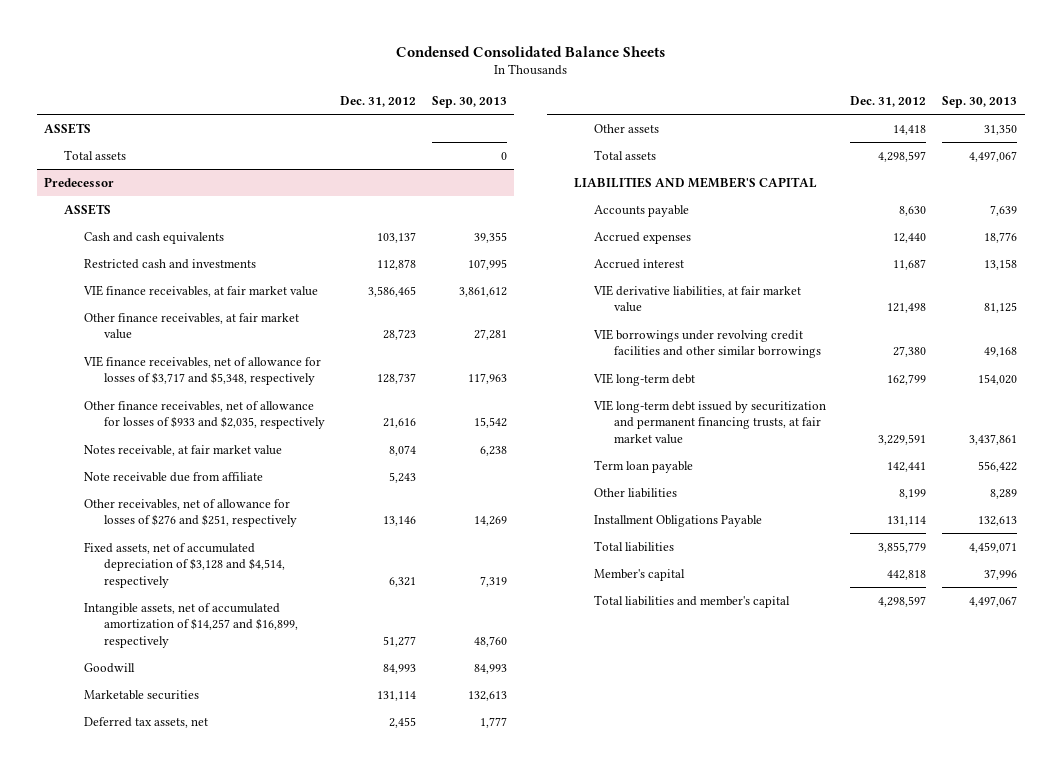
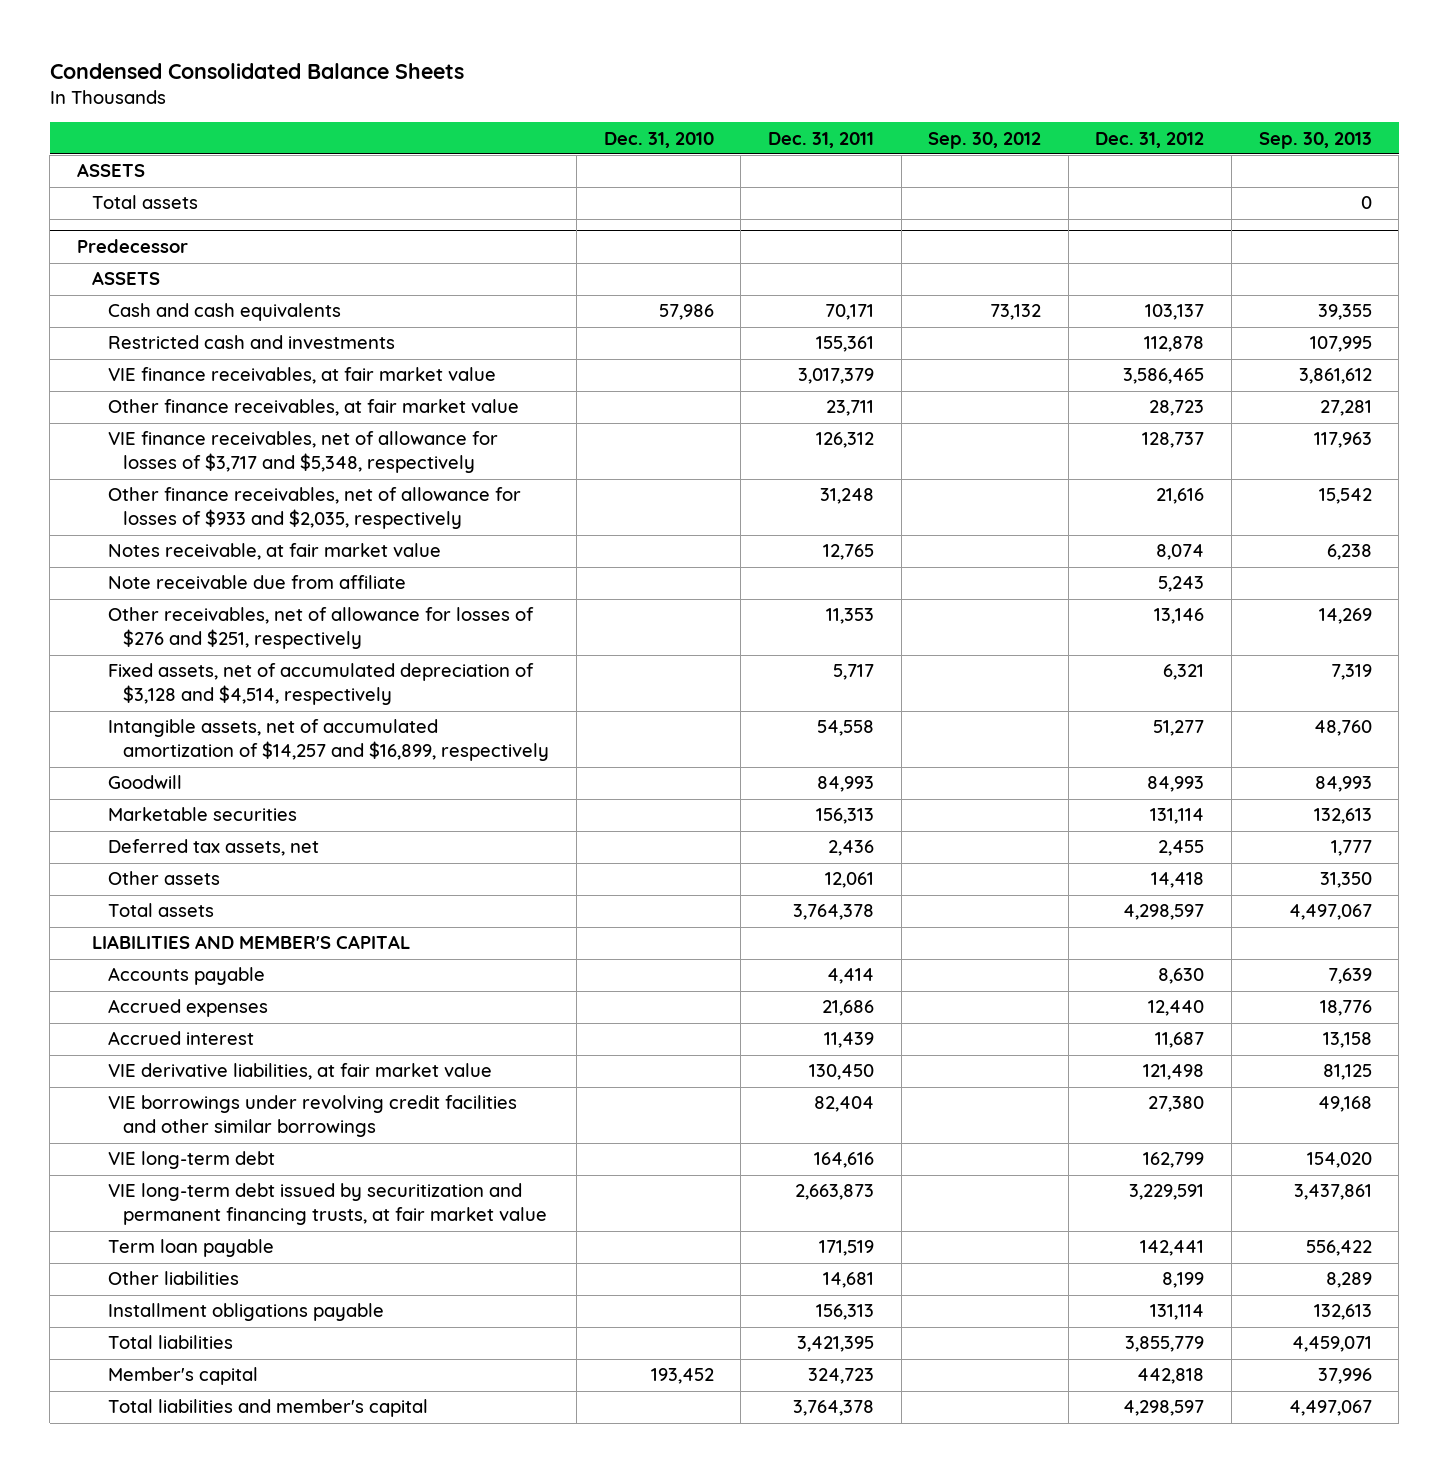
- | Dec. 31, 2012 | Sep. 30, 2013
+ | Dec. 31, 2010 | Dec. 31, 2011 | Sep. 30, 2012 | Dec. 31, 2012 | Sep. 30, 2013
@ Predecessor
- Installment Obligations Payable | 131,114 | 132,613
+ Installment obligations payable | | 156,313 | | 131,114 | 132,613

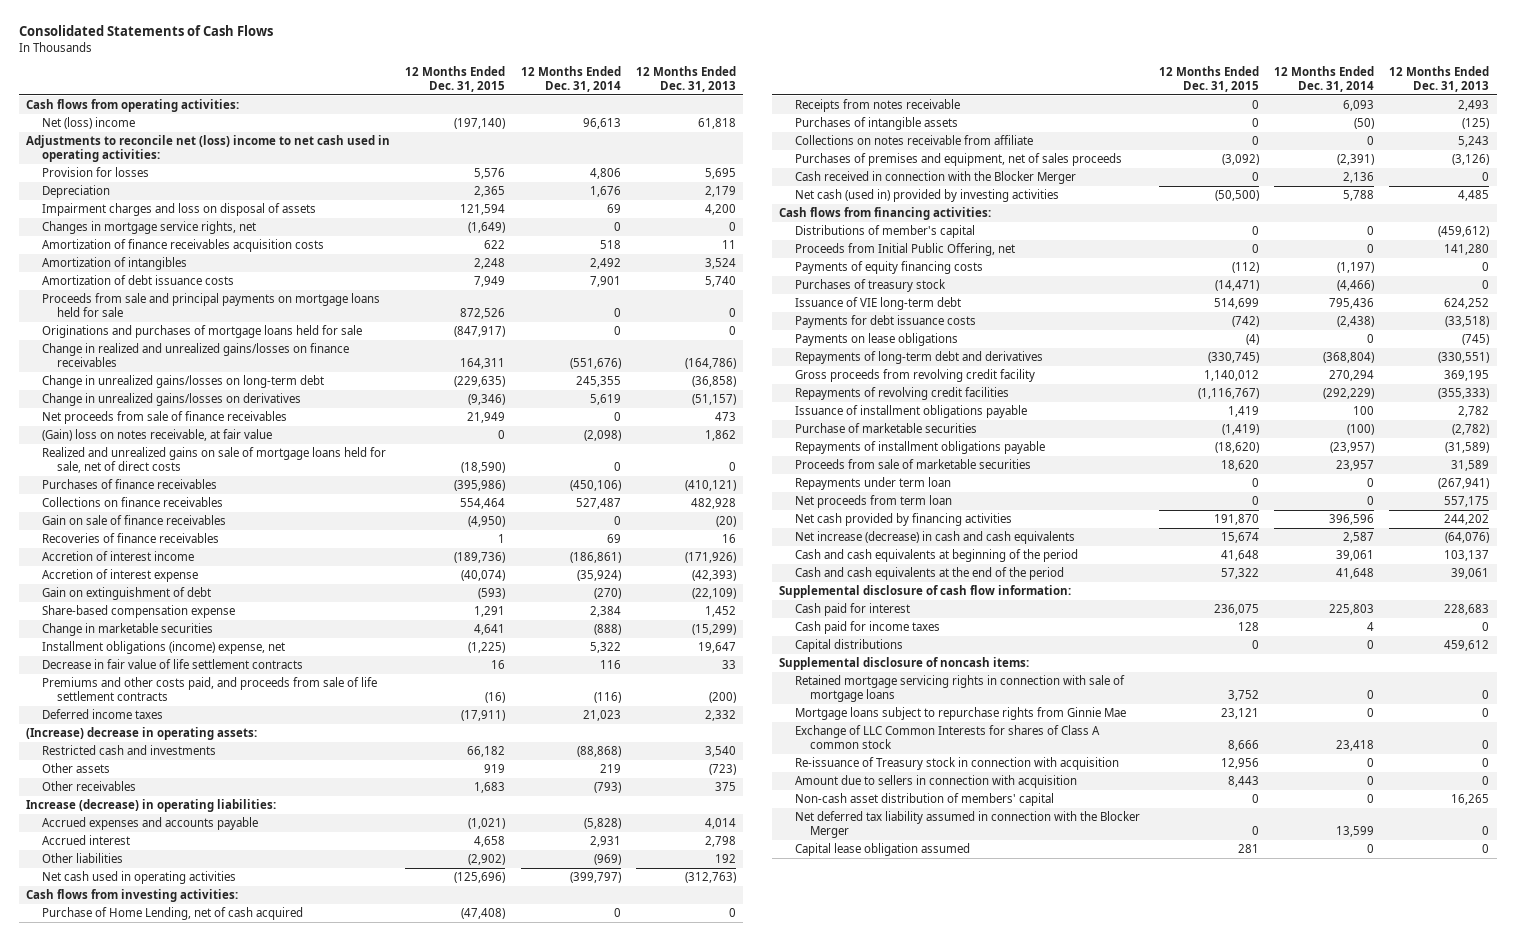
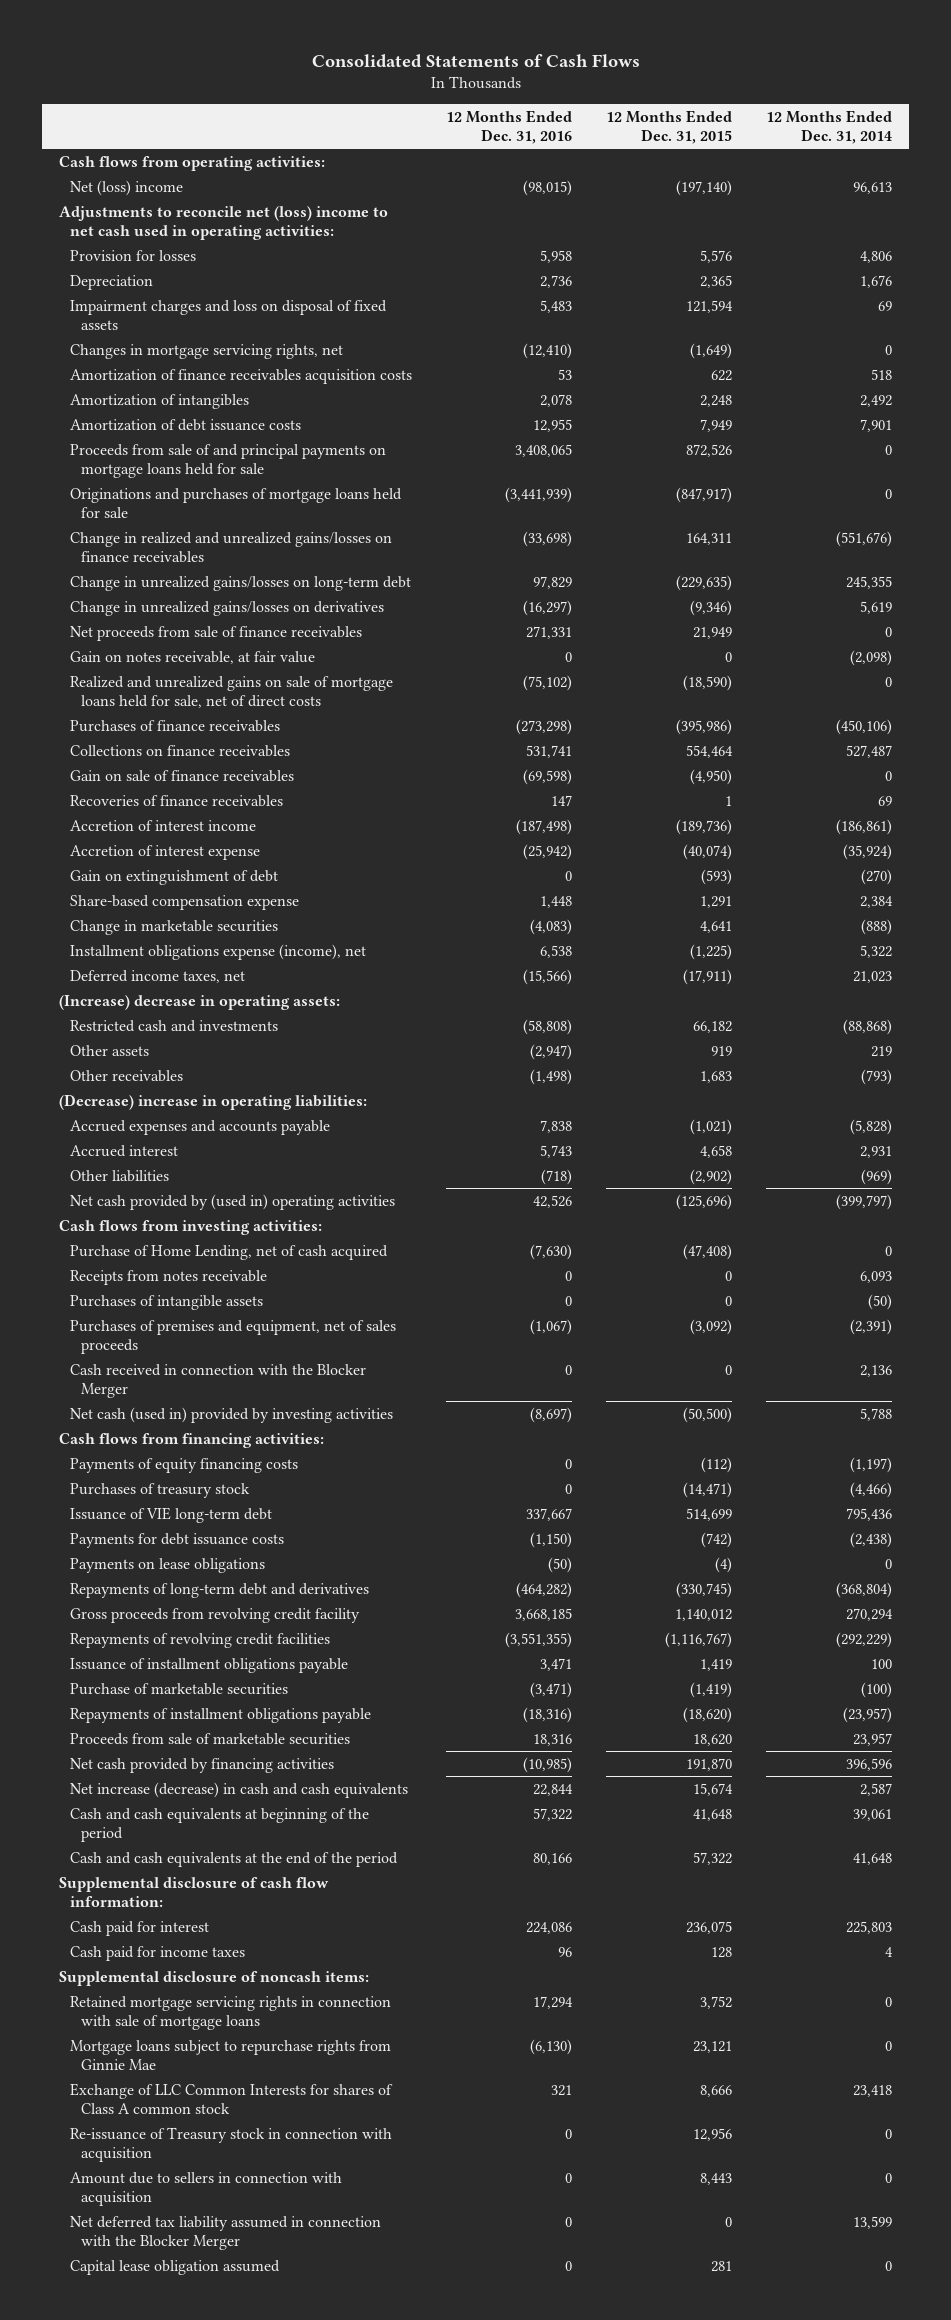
- | 12 Months Ended Dec. 31, 2015 | 12 Months Ended Dec. 31, 2014 | 12 Months Ended Dec. 31, 2013
+ | 12 Months Ended Dec. 31, 2016 | 12 Months Ended Dec. 31, 2015 | 12 Months Ended Dec. 31, 2014
- Impairment charges and loss on disposal of assets | 121,594 | 69 | 4,200
- Changes in mortgage service rights, net | (1,649) | 0 | 0
+ Impairment charges and loss on disposal of fixed assets | 5,483 | 121,594 | 69
+ Changes in mortgage servicing rights, net | (12,410) | (1,649) | 0
- Proceeds from sale and principal payments on mortgage loans held for sale | 872,526 | 0 | 0
+ Proceeds from sale of and principal payments on mortgage loans held for sale | 3,408,065 | 872,526 | 0
- (Gain) loss on notes receivable, at fair value | 0 | (2,098) | 1,862
+ Gain on notes receivable, at fair value | 0 | 0 | (2,098)
- Installment obligations (income) expense, net | (1,225) | 5,322 | 19,647
- Decrease in fair value of life settlement contracts | 16 | 116 | 33
- Premiums and other costs paid, and proceeds from sale of life settlement contracts | (16) | (116) | (200)
- Deferred income taxes | (17,911) | 21,023 | 2,332
+ Installment obligations expense (income), net | 6,538 | (1,225) | 5,322
+ Deferred income taxes, net | (15,566) | (17,911) | 21,023
- Increase (decrease) in operating liabilities:
+ (Decrease) increase in operating liabilities:
- Net cash used in operating activities | (125,696) | (399,797) | (312,763)
+ Net cash provided by (used in) operating activities | 42,526 | (125,696) | (399,797)
- Collections on notes receivable from affiliate | 0 | 0 | 5,243
- Distributions of member's capital | 0 | 0 | (459,612)
- Proceeds from Initial Public Offering, net | 0 | 0 | 141,280
- Repayments under term loan | 0 | 0 | (267,941)
- Net proceeds from term loan | 0 | 0 | 557,175
- Capital distributions | 0 | 0 | 459,612
- Non-cash asset distribution of members' capital | 0 | 0 | 16,265

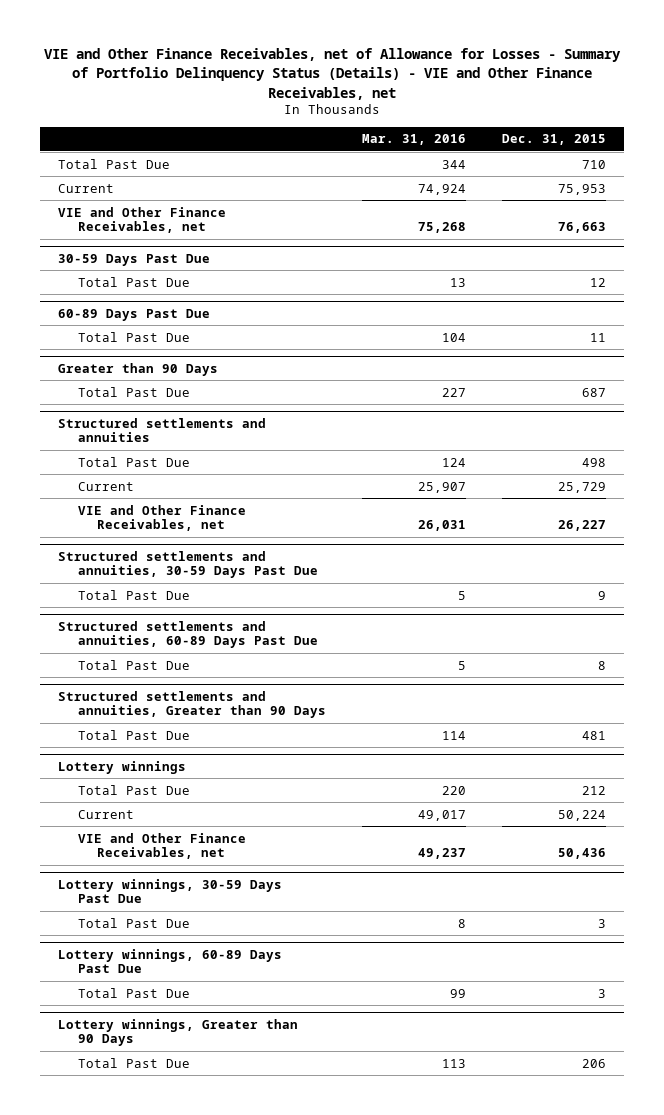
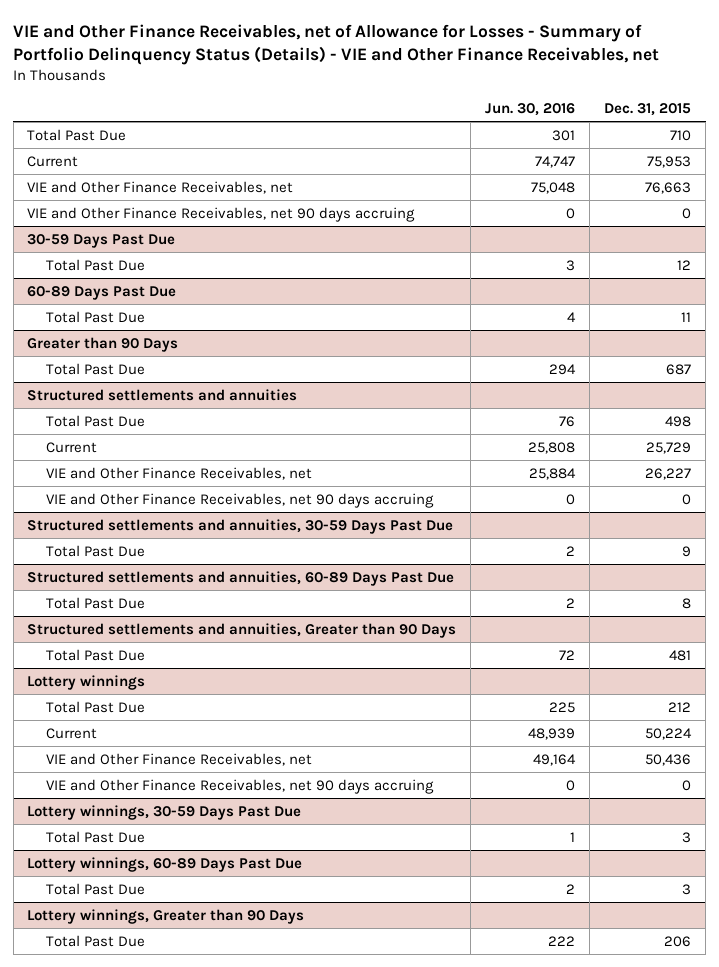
- | Mar. 31, 2016 | Dec. 31, 2015
+ | Jun. 30, 2016 | Dec. 31, 2015
+ VIE and Other Finance Receivables, net 90 days accruing | 0 | 0
@ Structured settlements and annuities
+ VIE and Other Finance Receivables, net 90 days accruing | 0 | 0
@ Lottery winnings
+ VIE and Other Finance Receivables, net 90 days accruing | 0 | 0

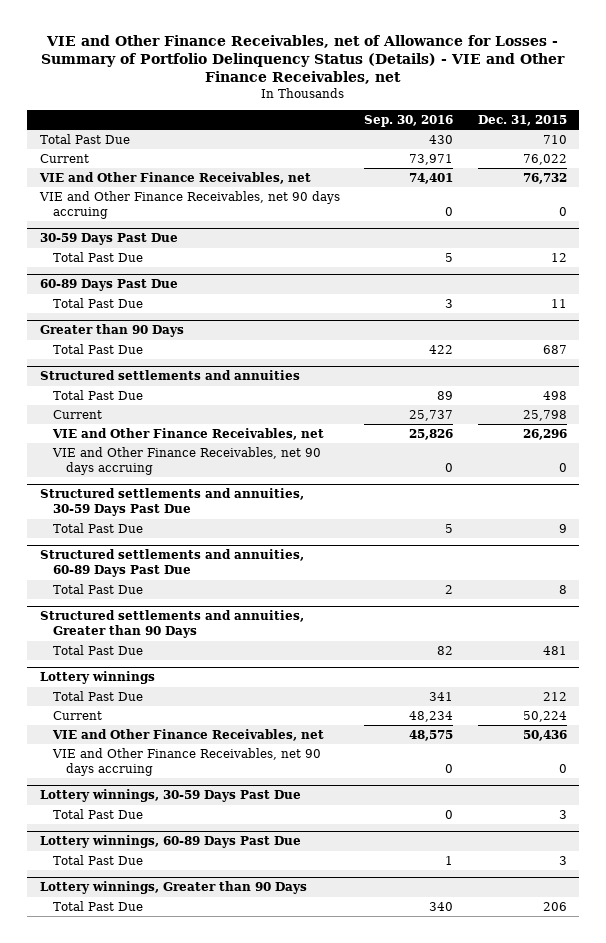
- | Jun. 30, 2016 | Dec. 31, 2015
+ | Sep. 30, 2016 | Dec. 31, 2015
- Current | 74,747 | 75,953
- VIE and Other Finance Receivables, net | 75,048 | 76,663
+ Current | 73,971 | 76,022
+ VIE and Other Finance Receivables, net | 74,401 | 76,732
@ Structured settlements and annuities
- Current | 25,808 | 25,729
- VIE and Other Finance Receivables, net | 25,884 | 26,227
+ Current | 25,737 | 25,798
+ VIE and Other Finance Receivables, net | 25,826 | 26,296

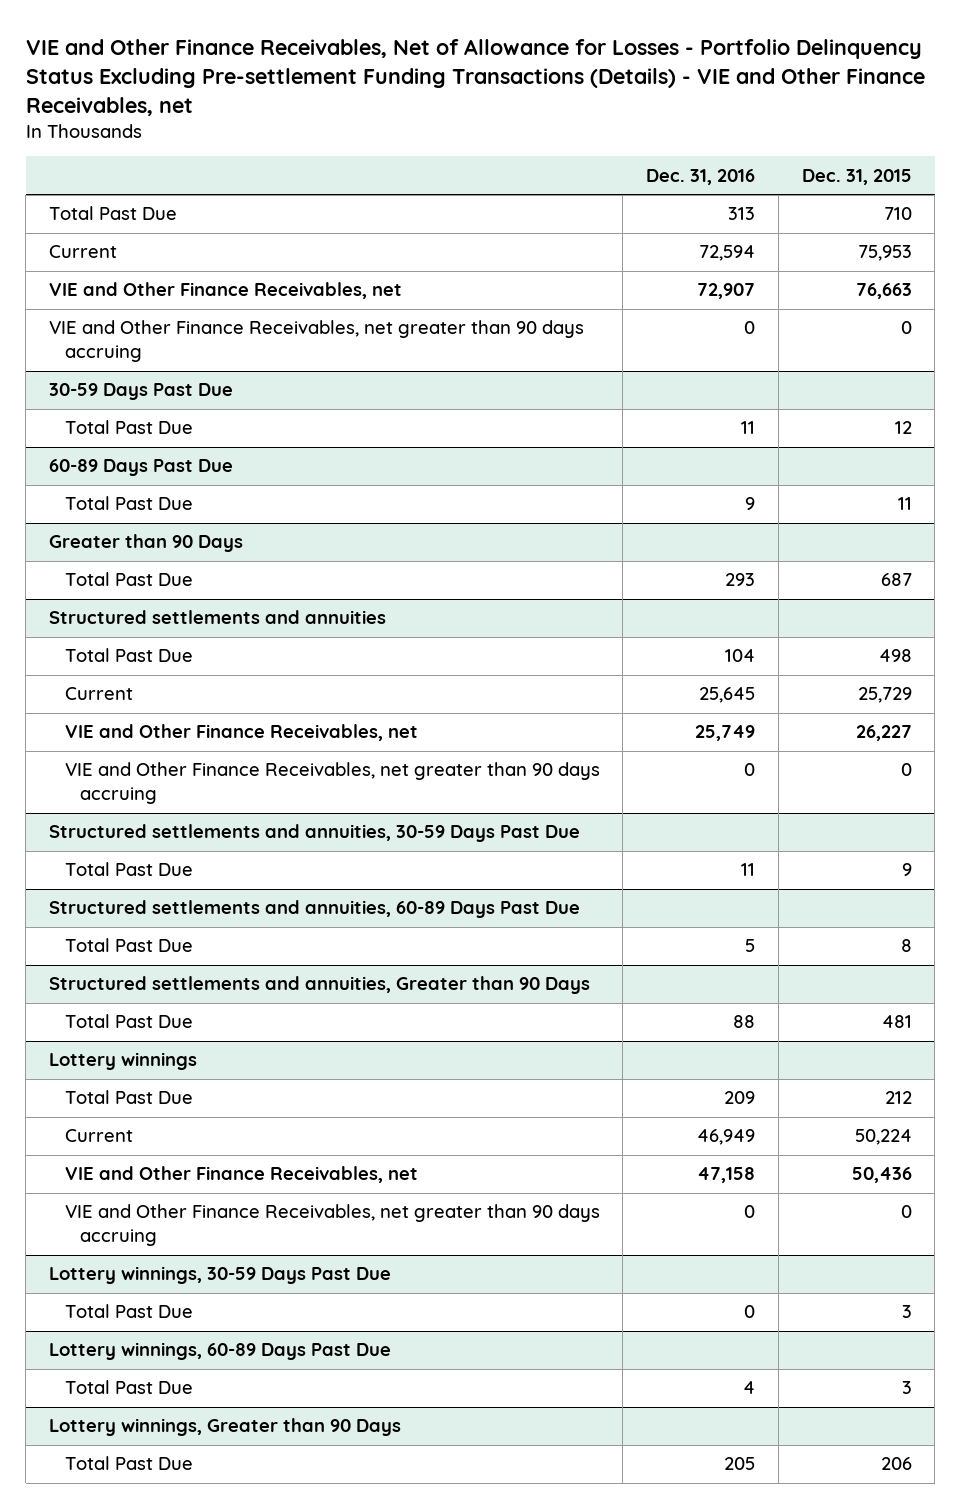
- VIE and Other Finance Receivables, net of Allowance for Losses - Summary of Portfolio Delinquency Status (Details) - VIE and Other Finance Receivables, net
+ VIE and Other Finance Receivables, Net of Allowance for Losses - Portfolio Delinquency Status Excluding Pre-settlement Funding Transactions (Details) - VIE and Other Finance Receivables, net
- | Sep. 30, 2016 | Dec. 31, 2015
+ | Dec. 31, 2016 | Dec. 31, 2015
- Current | 73,971 | 76,022
- VIE and Other Finance Receivables, net | 74,401 | 76,732
- VIE and Other Finance Receivables, net 90 days accruing | 0 | 0
+ Current | 72,594 | 75,953
+ VIE and Other Finance Receivables, net | 72,907 | 76,663
+ VIE and Other Finance Receivables, net greater than 90 days accruing | 0 | 0
@ Structured settlements and annuities
- Current | 25,737 | 25,798
- VIE and Other Finance Receivables, net | 25,826 | 26,296
- VIE and Other Finance Receivables, net 90 days accruing | 0 | 0
+ Current | 25,645 | 25,729
+ VIE and Other Finance Receivables, net | 25,749 | 26,227
+ VIE and Other Finance Receivables, net greater than 90 days accruing | 0 | 0
@ Lottery winnings
- VIE and Other Finance Receivables, net 90 days accruing | 0 | 0
+ VIE and Other Finance Receivables, net greater than 90 days accruing | 0 | 0

